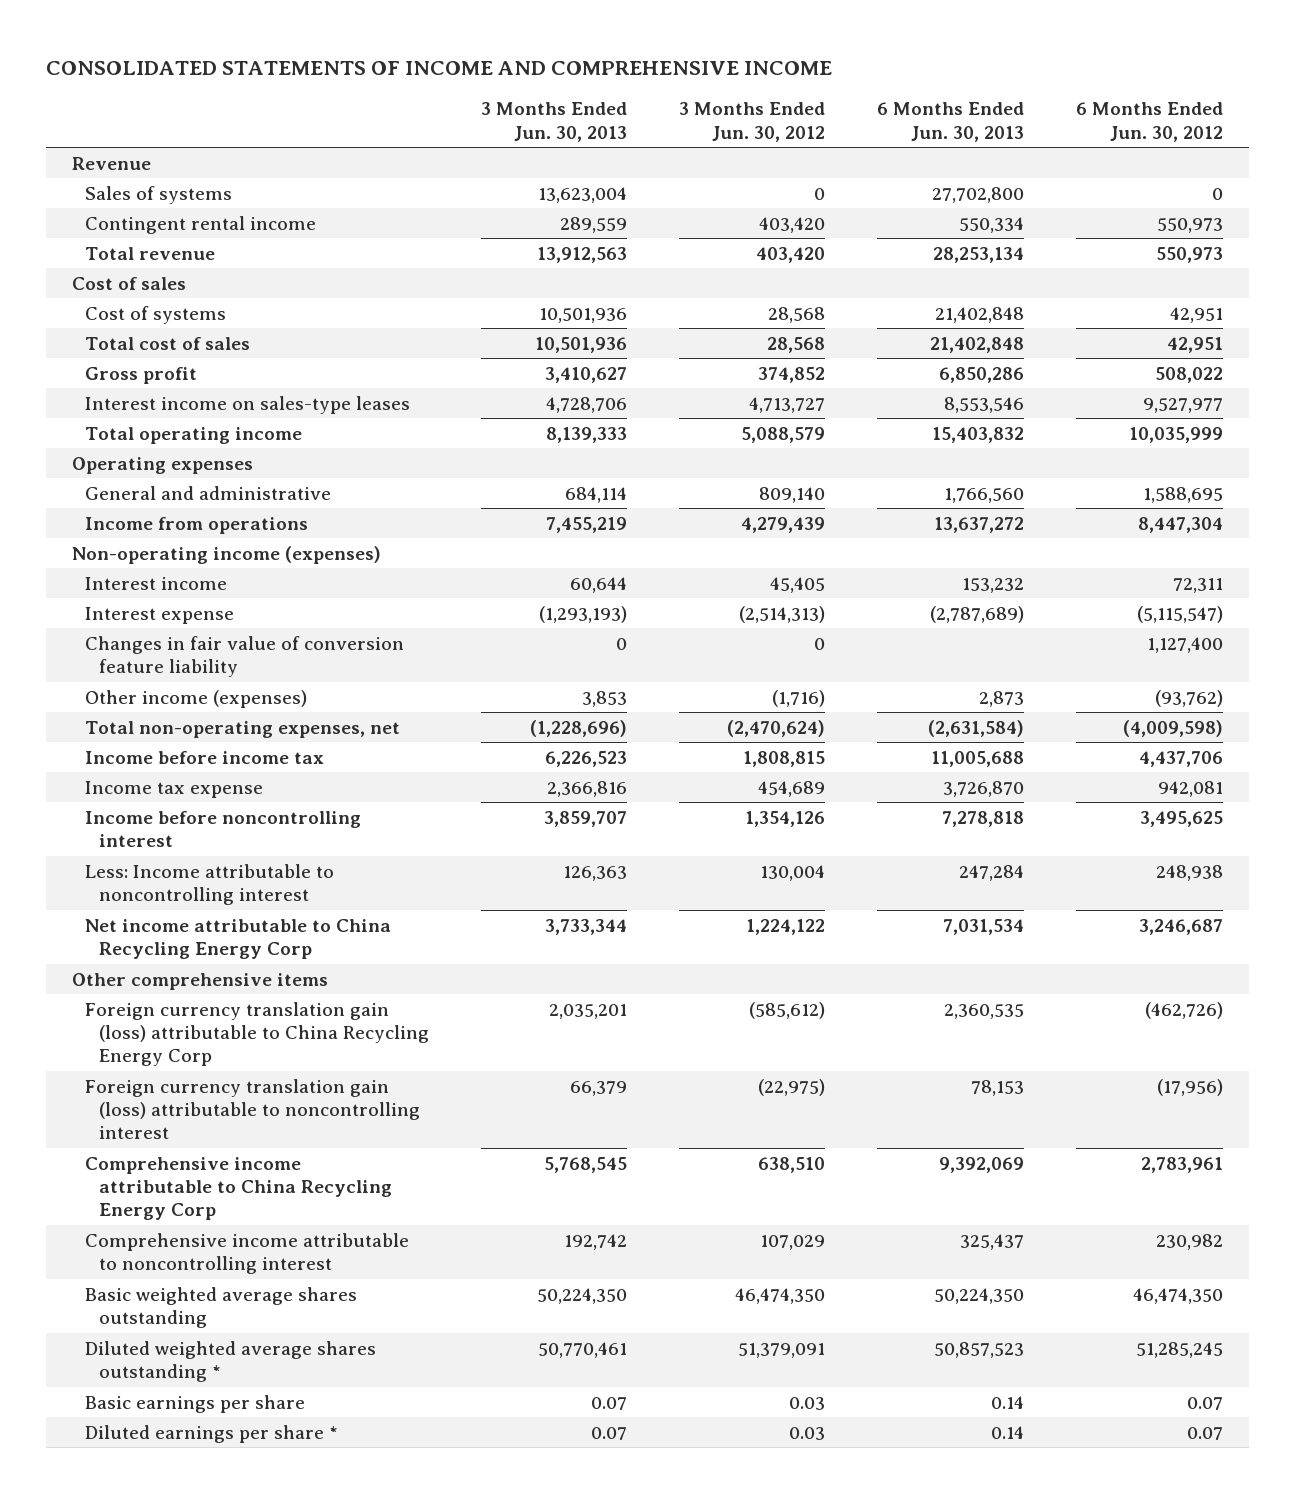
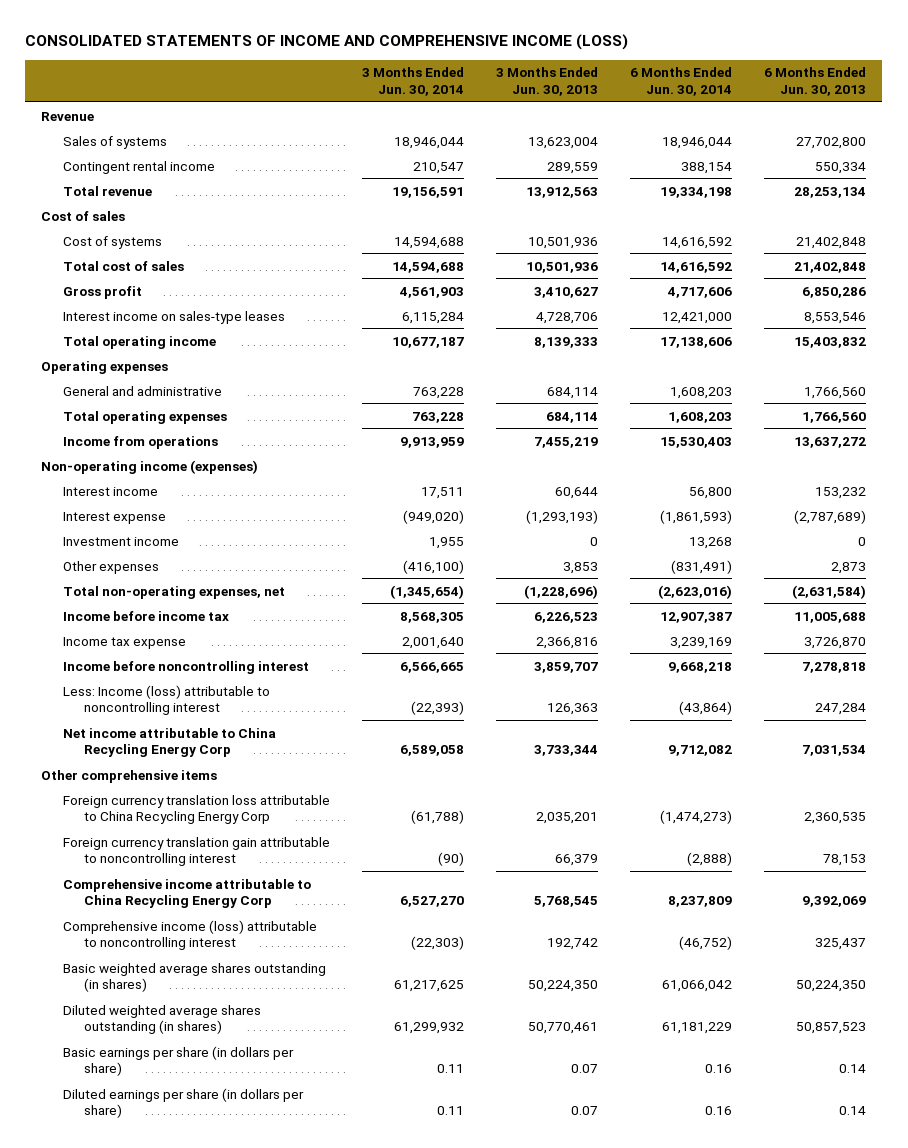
- CONSOLIDATED STATEMENTS OF INCOME AND COMPREHENSIVE INCOME
+ CONSOLIDATED STATEMENTS OF INCOME AND COMPREHENSIVE INCOME (LOSS)
- | 3 Months Ended Jun. 30, 2013 | 3 Months Ended Jun. 30, 2012 | 6 Months Ended Jun. 30, 2013 | 6 Months Ended Jun. 30, 2012
+ | 3 Months Ended Jun. 30, 2014 | 3 Months Ended Jun. 30, 2013 | 6 Months Ended Jun. 30, 2014 | 6 Months Ended Jun. 30, 2013
+ Total operating expenses | 763,228 | 684,114 | 1,608,203 | 1,766,560
- Changes in fair value of conversion feature liability | 0 | 0 | | 1,127,400
- Other income (expenses) | 3,853 | (1,716) | 2,873 | (93,762)
+ Investment income | 1,955 | 0 | 13,268 | 0
+ Other expenses | (416,100) | 3,853 | (831,491) | 2,873
- Less: Income attributable to noncontrolling interest | 126,363 | 130,004 | 247,284 | 248,938
+ Less: Income (loss) attributable to noncontrolling interest | (22,393) | 126,363 | (43,864) | 247,284
- Foreign currency translation gain (loss) attributable to China Recycling Energy Corp | 2,035,201 | (585,612) | 2,360,535 | (462,726)
- Foreign currency translation gain (loss) attributable to noncontrolling interest | 66,379 | (22,975) | 78,153 | (17,956)
+ Foreign currency translation loss attributable to China Recycling Energy Corp | (61,788) | 2,035,201 | (1,474,273) | 2,360,535
+ Foreign currency translation gain attributable to noncontrolling interest | (90) | 66,379 | (2,888) | 78,153
- Comprehensive income attributable to noncontrolling interest | 192,742 | 107,029 | 325,437 | 230,982
- Basic weighted average shares outstanding | 50,224,350 | 46,474,350 | 50,224,350 | 46,474,350
- Diluted weighted average shares outstanding * | 50,770,461 | 51,379,091 | 50,857,523 | 51,285,245
- Basic earnings per share | 0.07 | 0.03 | 0.14 | 0.07
- Diluted earnings per share * | 0.07 | 0.03 | 0.14 | 0.07
+ Comprehensive income (loss) attributable to noncontrolling interest | (22,303) | 192,742 | (46,752) | 325,437
+ Basic weighted average shares outstanding (in shares) | 61,217,625 | 50,224,350 | 61,066,042 | 50,224,350
+ Diluted weighted average shares outstanding (in shares) | 61,299,932 | 50,770,461 | 61,181,229 | 50,857,523
+ Basic earnings per share (in dollars per share) | 0.11 | 0.07 | 0.16 | 0.14
+ Diluted earnings per share (in dollars per share) | 0.11 | 0.07 | 0.16 | 0.14

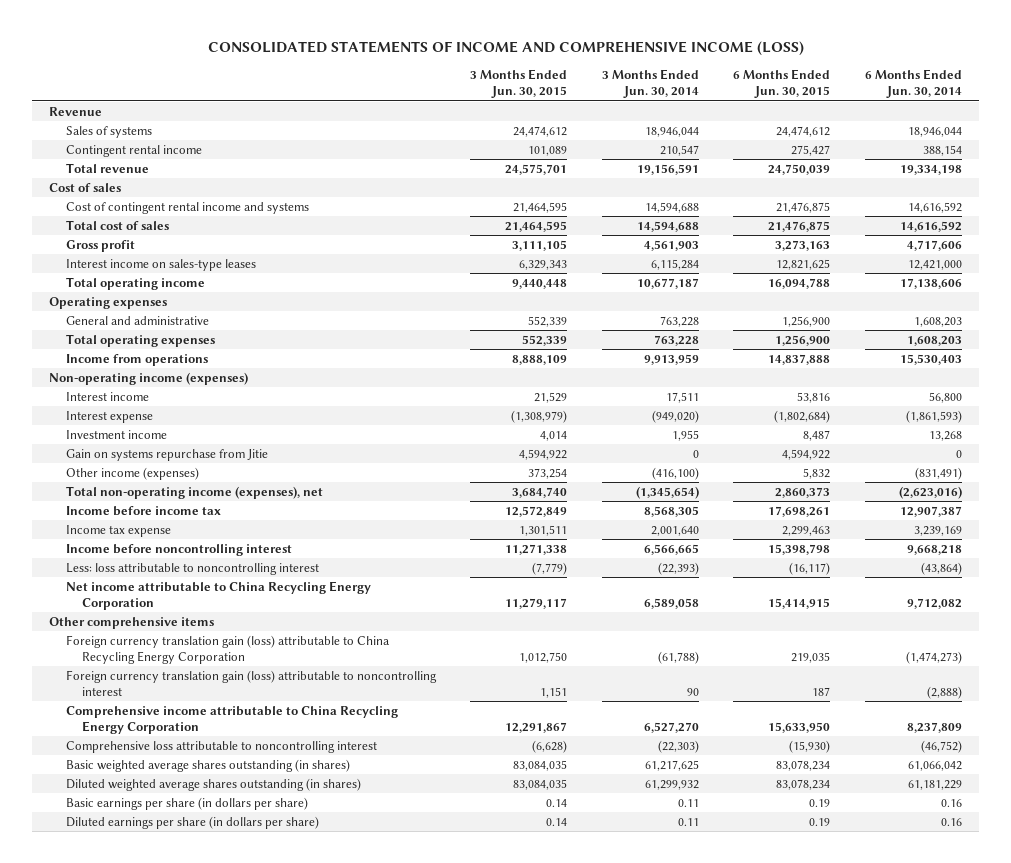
- | 3 Months Ended Jun. 30, 2014 | 3 Months Ended Jun. 30, 2013 | 6 Months Ended Jun. 30, 2014 | 6 Months Ended Jun. 30, 2013
+ | 3 Months Ended Jun. 30, 2015 | 3 Months Ended Jun. 30, 2014 | 6 Months Ended Jun. 30, 2015 | 6 Months Ended Jun. 30, 2014
- Cost of systems | 14,594,688 | 10,501,936 | 14,616,592 | 21,402,848
+ Cost of contingent rental income and systems | 21,464,595 | 14,594,688 | 21,476,875 | 14,616,592
- Other expenses | (416,100) | 3,853 | (831,491) | 2,873
- Total non-operating expenses, net | (1,345,654) | (1,228,696) | (2,623,016) | (2,631,584)
+ Gain on systems repurchase from Jitie | 4,594,922 | 0 | 4,594,922 | 0
+ Other income (expenses) | 373,254 | (416,100) | 5,832 | (831,491)
+ Total non-operating income (expenses), net | 3,684,740 | (1,345,654) | 2,860,373 | (2,623,016)
- Less: Income (loss) attributable to noncontrolling interest | (22,393) | 126,363 | (43,864) | 247,284
- Net income attributable to China Recycling Energy Corp | 6,589,058 | 3,733,344 | 9,712,082 | 7,031,534
+ Less: loss attributable to noncontrolling interest | (7,779) | (22,393) | (16,117) | (43,864)
+ Net income attributable to China Recycling Energy Corporation | 11,279,117 | 6,589,058 | 15,414,915 | 9,712,082
- Foreign currency translation loss attributable to China Recycling Energy Corp | (61,788) | 2,035,201 | (1,474,273) | 2,360,535
- Foreign currency translation gain attributable to noncontrolling interest | (90) | 66,379 | (2,888) | 78,153
- Comprehensive income attributable to China Recycling Energy Corp | 6,527,270 | 5,768,545 | 8,237,809 | 9,392,069
- Comprehensive income (loss) attributable to noncontrolling interest | (22,303) | 192,742 | (46,752) | 325,437
+ Foreign currency translation gain (loss) attributable to China Recycling Energy Corporation | 1,012,750 | (61,788) | 219,035 | (1,474,273)
+ Foreign currency translation gain (loss) attributable to noncontrolling interest | 1,151 | 90 | 187 | (2,888)
+ Comprehensive income attributable to China Recycling Energy Corporation | 12,291,867 | 6,527,270 | 15,633,950 | 8,237,809
+ Comprehensive loss attributable to noncontrolling interest | (6,628) | (22,303) | (15,930) | (46,752)

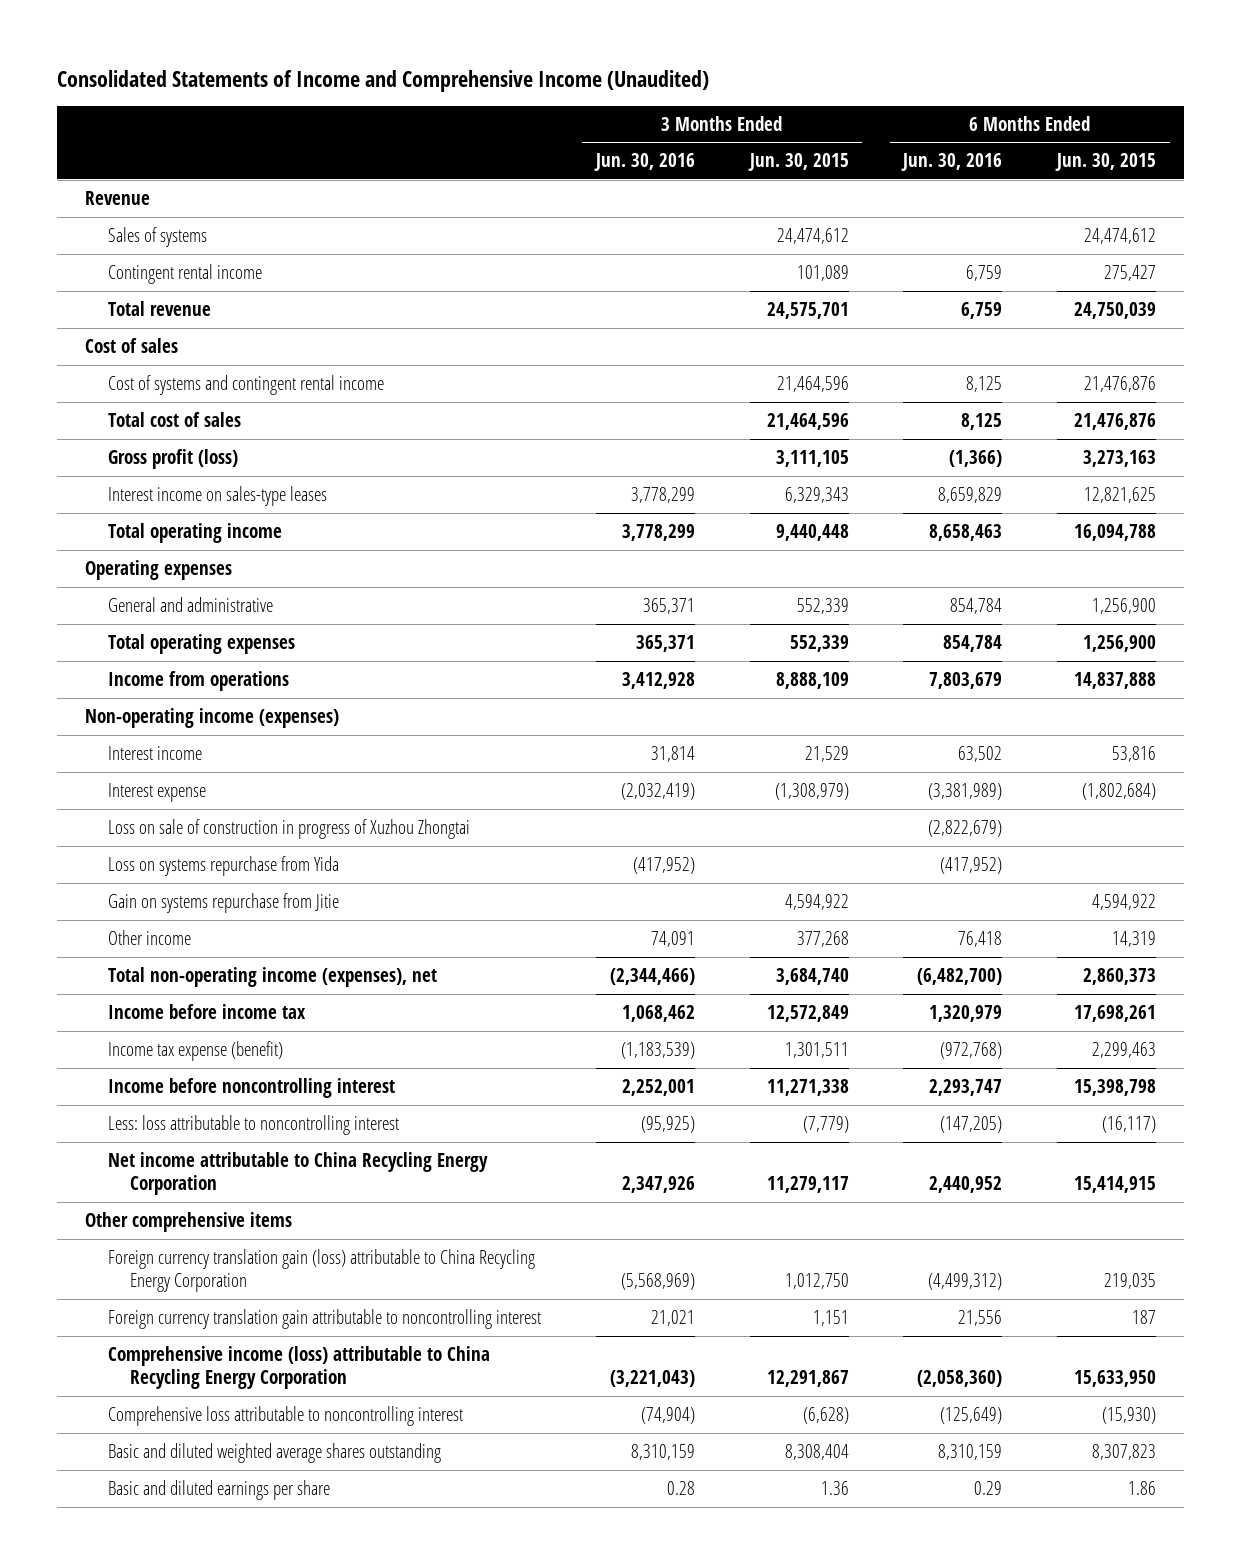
- CONSOLIDATED STATEMENTS OF INCOME AND COMPREHENSIVE INCOME (LOSS)
+ Consolidated Statements of Income and Comprehensive Income (Unaudited)
- | 3 Months Ended Jun. 30, 2015 | 3 Months Ended Jun. 30, 2014 | 6 Months Ended Jun. 30, 2015 | 6 Months Ended Jun. 30, 2014
+ | 3 Months Ended Jun. 30, 2016 | 3 Months Ended Jun. 30, 2015 | 6 Months Ended Jun. 30, 2016 | 6 Months Ended Jun. 30, 2015
- Cost of contingent rental income and systems | 21,464,595 | 14,594,688 | 21,476,875 | 14,616,592
- Total cost of sales | 21,464,595 | 14,594,688 | 21,476,875 | 14,616,592
- Gross profit | 3,111,105 | 4,561,903 | 3,273,163 | 4,717,606
+ Cost of systems and contingent rental income | | 21,464,596 | 8,125 | 21,476,876
+ Total cost of sales | | 21,464,596 | 8,125 | 21,476,876
+ Gross profit (loss) | | 3,111,105 | (1,366) | 3,273,163
- Investment income | 4,014 | 1,955 | 8,487 | 13,268
+ Loss on sale of construction in progress of Xuzhou Zhongtai | | | (2,822,679) |
+ Loss on systems repurchase from Yida | (417,952) | | (417,952) |
- Other income (expenses) | 373,254 | (416,100) | 5,832 | (831,491)
+ Other income | 74,091 | 377,268 | 76,418 | 14,319
- Income tax expense | 1,301,511 | 2,001,640 | 2,299,463 | 3,239,169
+ Income tax expense (benefit) | (1,183,539) | 1,301,511 | (972,768) | 2,299,463
- Foreign currency translation gain (loss) attributable to noncontrolling interest | 1,151 | 90 | 187 | (2,888)
- Comprehensive income attributable to China Recycling Energy Corporation | 12,291,867 | 6,527,270 | 15,633,950 | 8,237,809
+ Foreign currency translation gain attributable to noncontrolling interest | 21,021 | 1,151 | 21,556 | 187
+ Comprehensive income (loss) attributable to China Recycling Energy Corporation | (3,221,043) | 12,291,867 | (2,058,360) | 15,633,950
- Basic weighted average shares outstanding (in shares) | 83,084,035 | 61,217,625 | 83,078,234 | 61,066,042
- Diluted weighted average shares outstanding (in shares) | 83,084,035 | 61,299,932 | 83,078,234 | 61,181,229
- Basic earnings per share (in dollars per share) | 0.14 | 0.11 | 0.19 | 0.16
- Diluted earnings per share (in dollars per share) | 0.14 | 0.11 | 0.19 | 0.16
+ Basic and diluted weighted average shares outstanding | 8,310,159 | 8,308,404 | 8,310,159 | 8,307,823
+ Basic and diluted earnings per share | 0.28 | 1.36 | 0.29 | 1.86

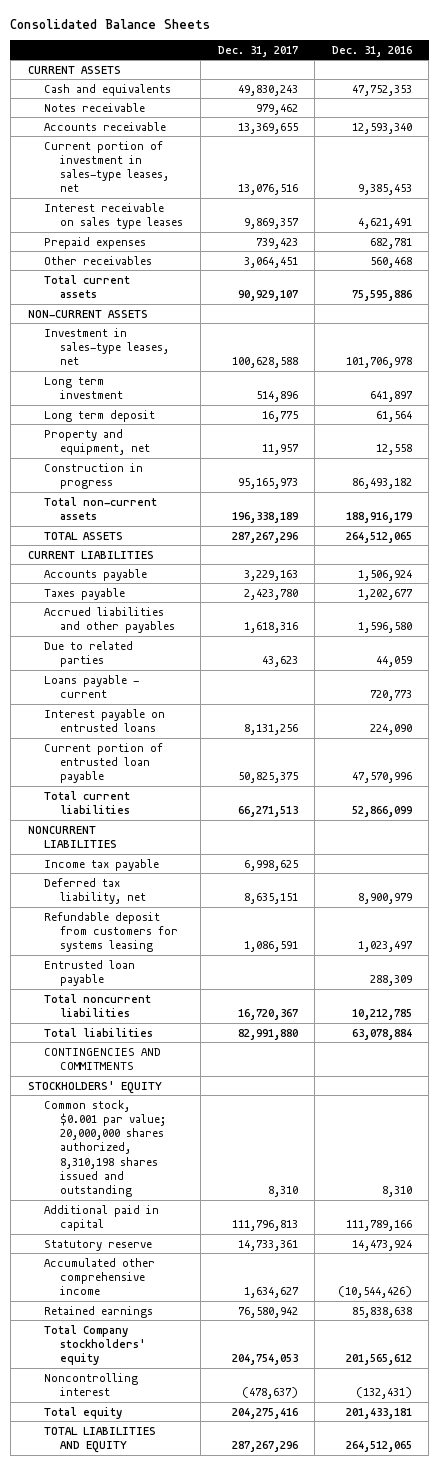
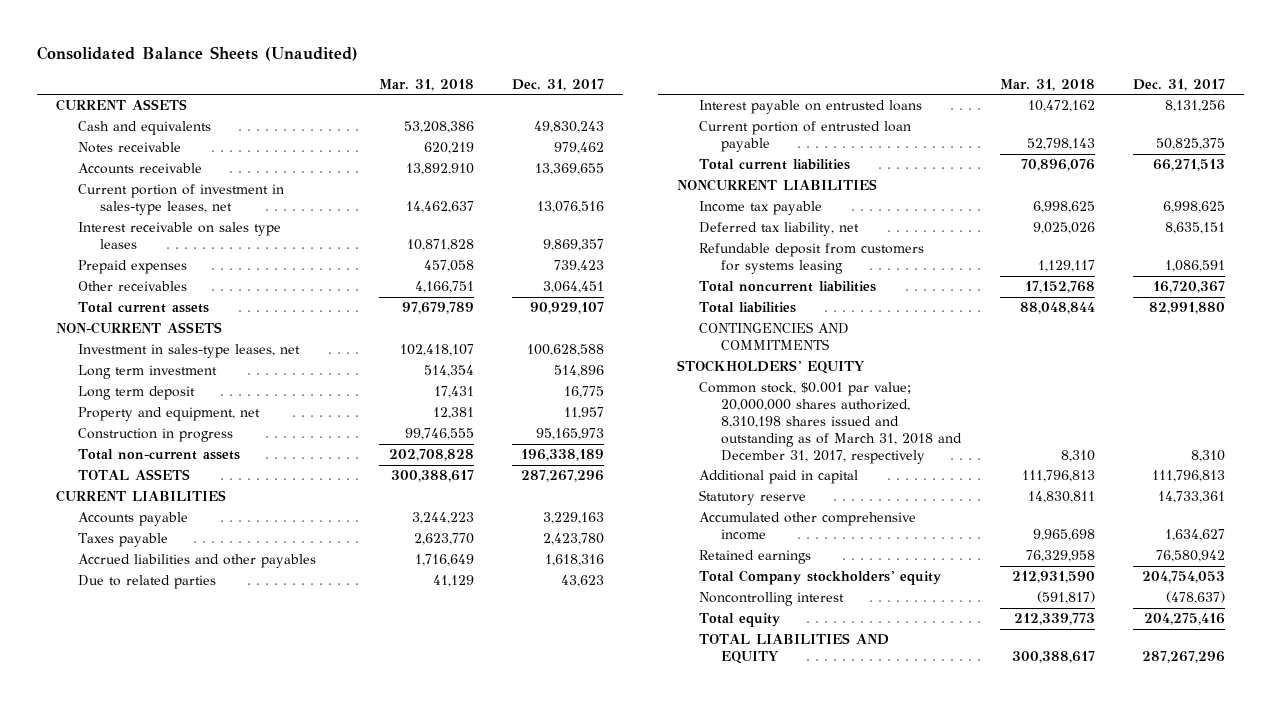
- Consolidated Balance Sheets
+ Consolidated Balance Sheets (Unaudited)
- | Dec. 31, 2017 | Dec. 31, 2016
+ | Mar. 31, 2018 | Dec. 31, 2017
- Loans payable - current | | 720,773
- Entrusted loan payable | | 288,309
- Common stock, $0.001 par value; 20,000,000 shares authorized, 8,310,198 shares issued and outstanding | 8,310 | 8,310
+ Common stock, $0.001 par value; 20,000,000 shares authorized, 8,310,198 shares issued and outstanding as of March 31, 2018 and December 31, 2017, respectively | 8,310 | 8,310

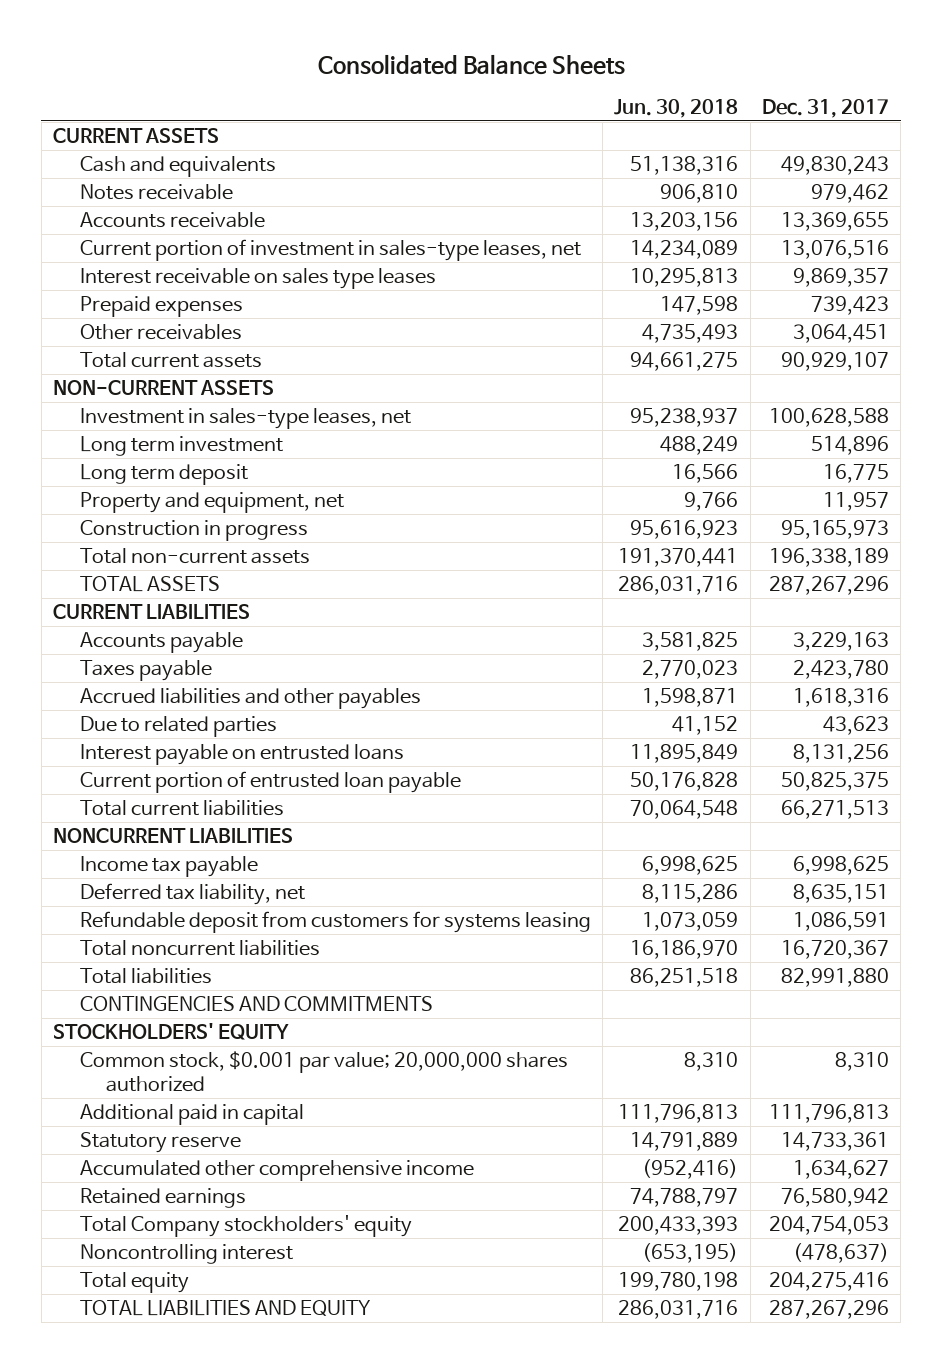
- Consolidated Balance Sheets (Unaudited)
+ Consolidated Balance Sheets
- | Mar. 31, 2018 | Dec. 31, 2017
+ | Jun. 30, 2018 | Dec. 31, 2017
- Common stock, $0.001 par value; 20,000,000 shares authorized, 8,310,198 shares issued and outstanding as of March 31, 2018 and December 31, 2017, respectively | 8,310 | 8,310
+ Common stock, $0.001 par value; 20,000,000 shares authorized | 8,310 | 8,310

